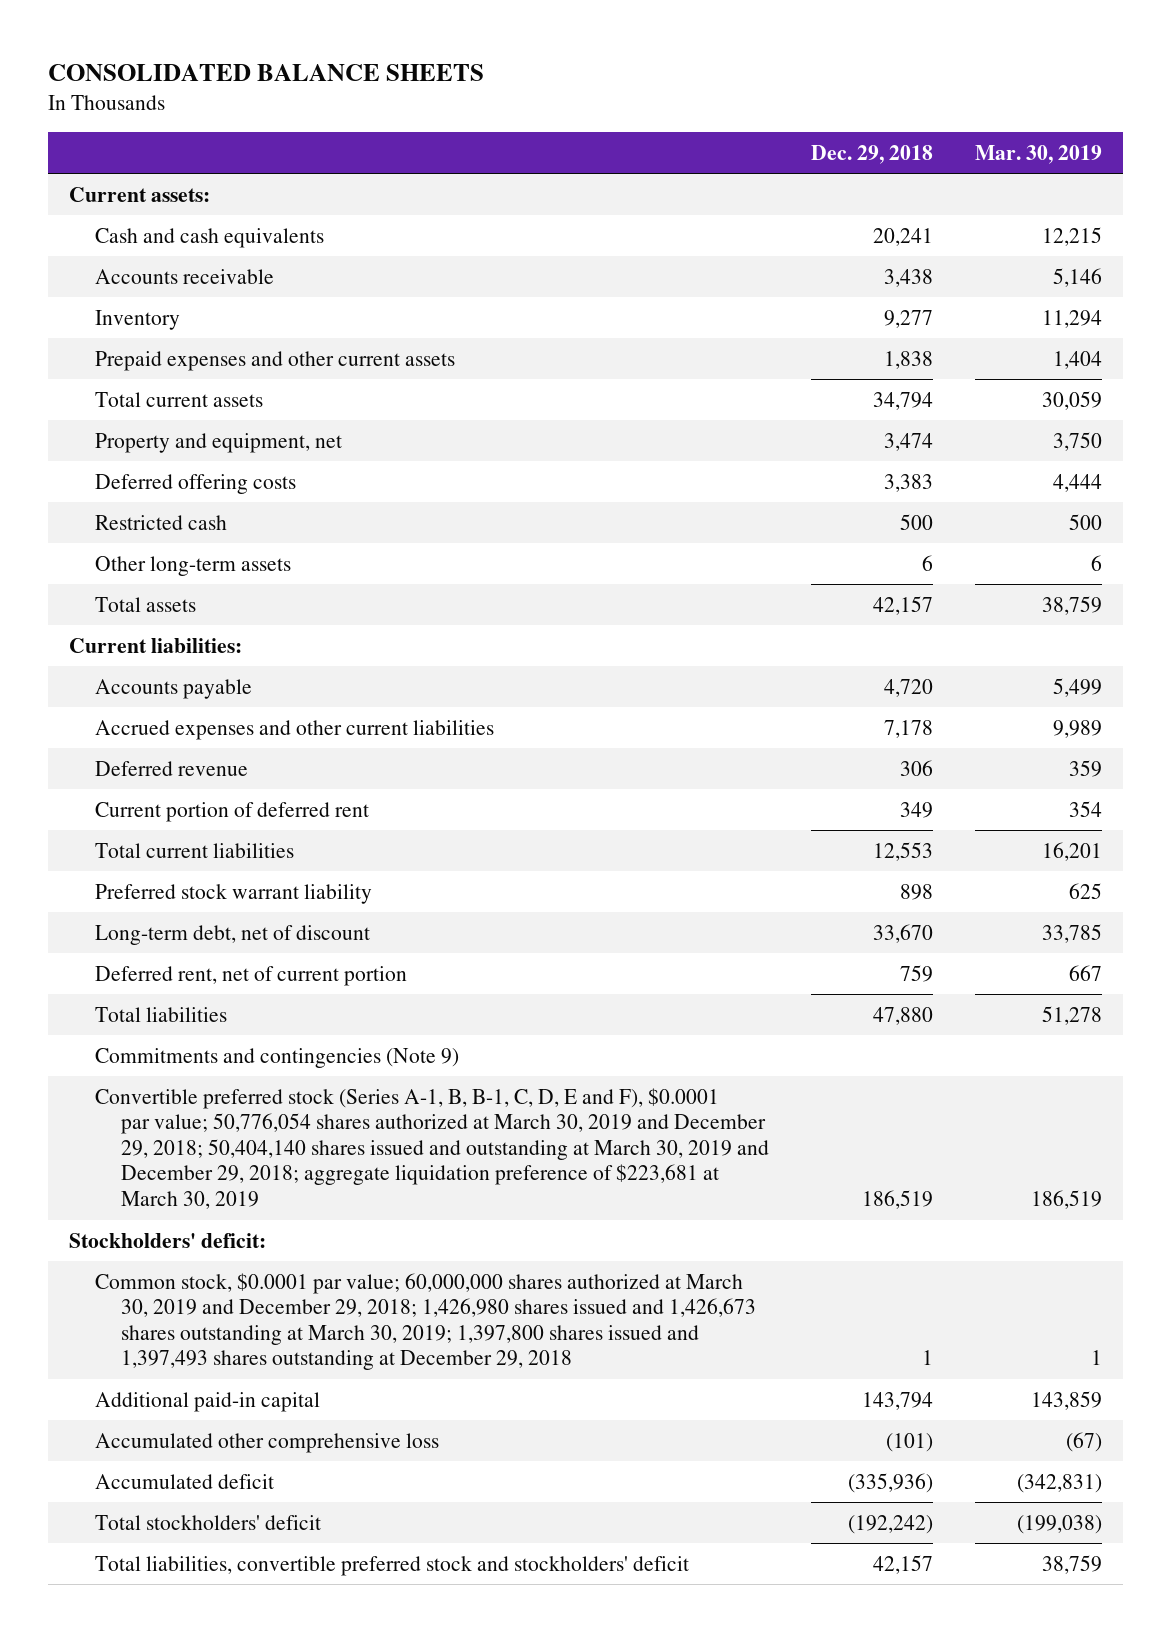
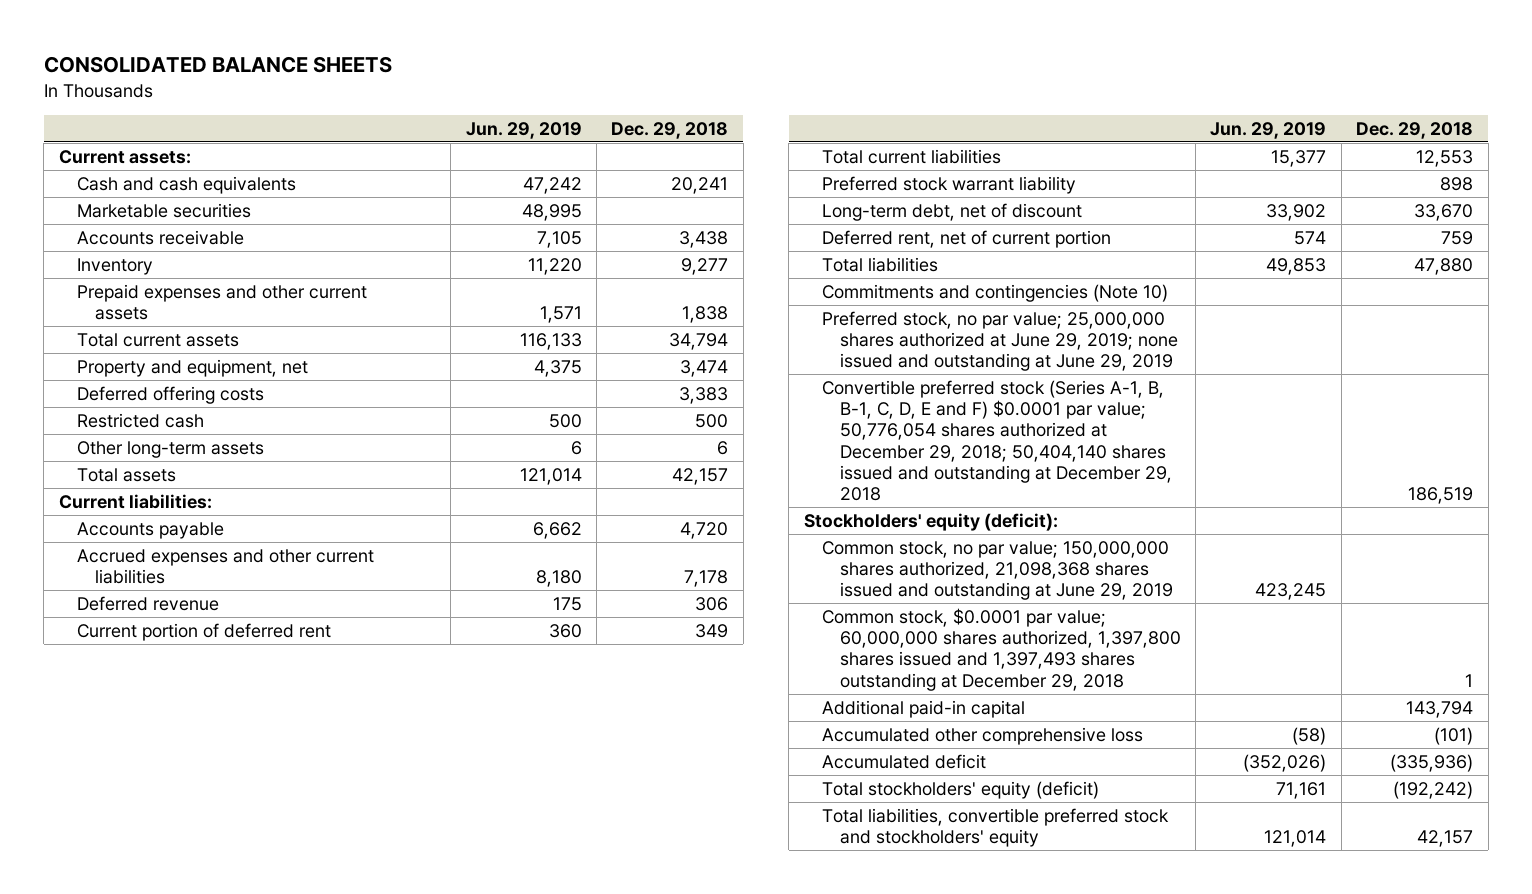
- | Dec. 29, 2018 | Mar. 30, 2019
+ | Jun. 29, 2019 | Dec. 29, 2018
+ Marketable securities | 48,995 |
- Commitments and contingencies (Note 9)
- Convertible preferred stock (Series A-1, B, B-1, C, D, E and F), $0.0001 par value; 50,776,054 shares authorized at March 30, 2019 and December 29, 2018; 50,404,140 shares issued and outstanding at March 30, 2019 and December 29, 2018; aggregate liquidation preference of $223,681 at March 30, 2019 | 186,519 | 186,519
- Stockholders' deficit:
- Common stock, $0.0001 par value; 60,000,000 shares authorized at March 30, 2019 and December 29, 2018; 1,426,980 shares issued and 1,426,673 shares outstanding at March 30, 2019; 1,397,800 shares issued and 1,397,493 shares outstanding at December 29, 2018 | 1 | 1
+ Commitments and contingencies (Note 10)
+ Preferred stock, no par value; 25,000,000 shares authorized at June 29, 2019; none issued and outstanding at June 29, 2019
+ Convertible preferred stock (Series A-1, B, B-1, C, D, E and F) $0.0001 par value; 50,776,054 shares authorized at December 29, 2018; 50,404,140 shares issued and outstanding at December 29, 2018 | | 186,519
+ Stockholders' equity (deficit):
+ Common stock, no par value; 150,000,000 shares authorized, 21,098,368 shares issued and outstanding at June 29, 2019 | 423,245 |
+ Common stock, $0.0001 par value; 60,000,000 shares authorized, 1,397,800 shares issued and 1,397,493 shares outstanding at December 29, 2018 | | 1
- Total stockholders' deficit | (192,242) | (199,038)
- Total liabilities, convertible preferred stock and stockholders' deficit | 42,157 | 38,759
+ Total stockholders' equity (deficit) | 71,161 | (192,242)
+ Total liabilities, convertible preferred stock and stockholders' equity | 121,014 | 42,157

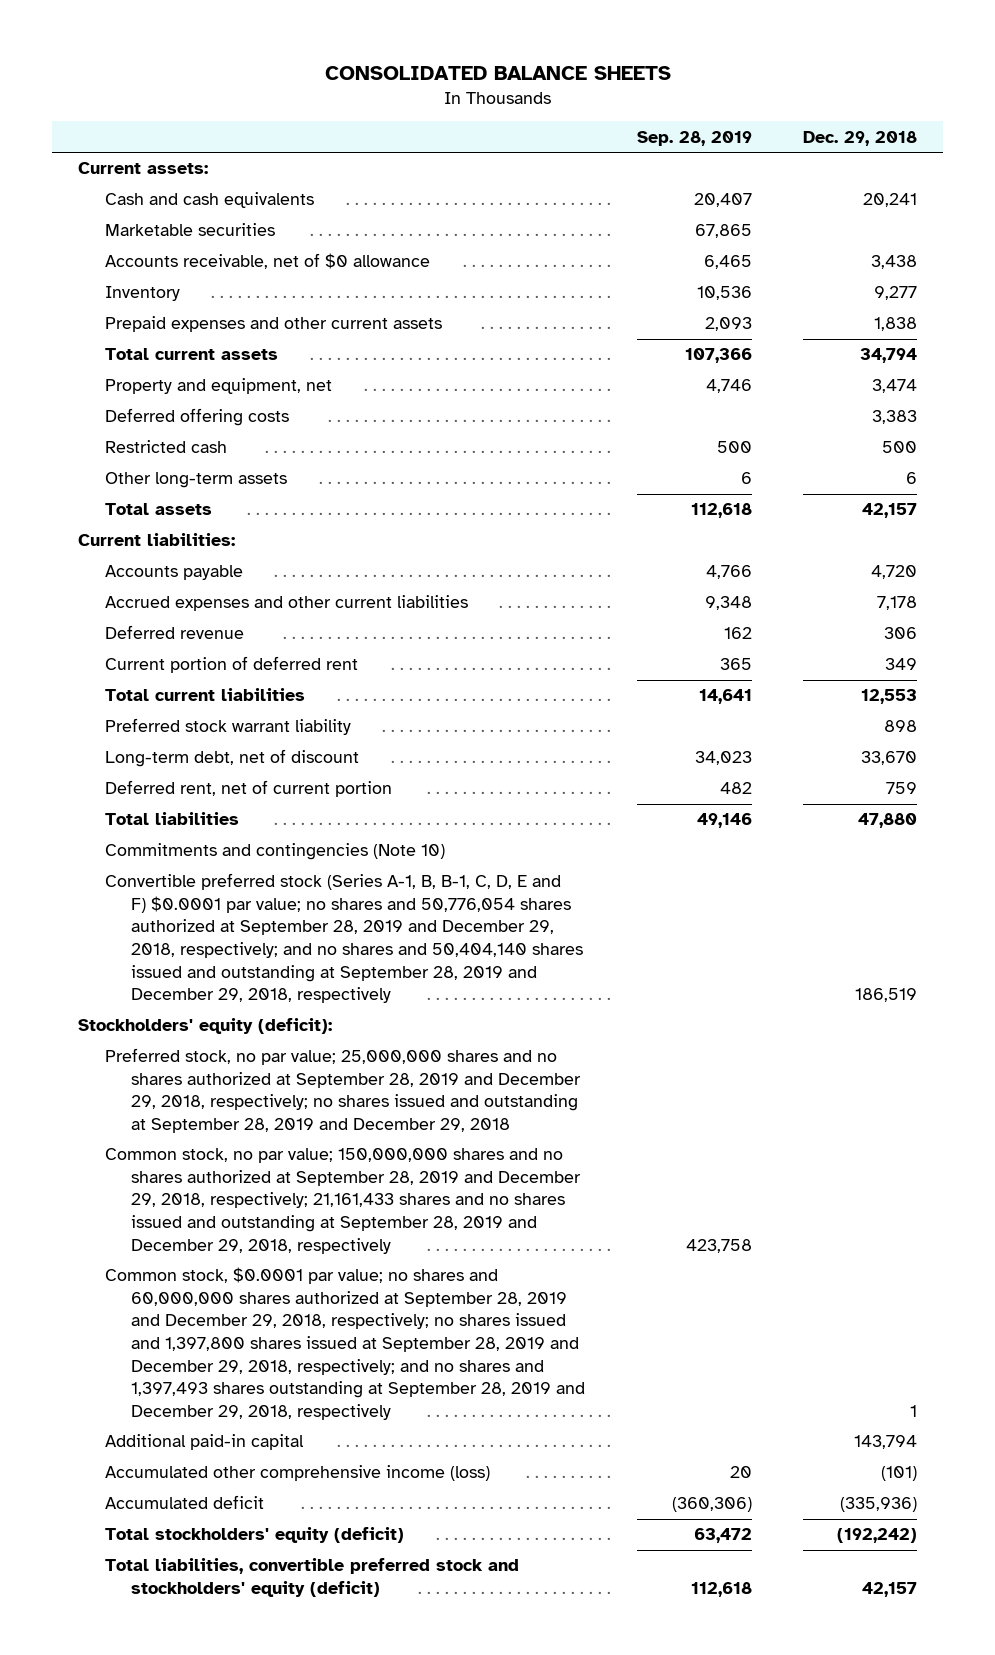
- | Jun. 29, 2019 | Dec. 29, 2018
+ | Sep. 28, 2019 | Dec. 29, 2018
- Accounts receivable | 7,105 | 3,438
+ Accounts receivable, net of $0 allowance | 6,465 | 3,438
- Preferred stock, no par value; 25,000,000 shares authorized at June 29, 2019; none issued and outstanding at June 29, 2019
- Convertible preferred stock (Series A-1, B, B-1, C, D, E and F) $0.0001 par value; 50,776,054 shares authorized at December 29, 2018; 50,404,140 shares issued and outstanding at December 29, 2018 | | 186,519
+ Convertible preferred stock (Series A-1, B, B-1, C, D, E and F) $0.0001 par value; no shares and 50,776,054 shares authorized at September 28, 2019 and December 29, 2018, respectively; and no shares and 50,404,140 shares issued and outstanding at September 28, 2019 and December 29, 2018, respectively | | 186,519
- Common stock, no par value; 150,000,000 shares authorized, 21,098,368 shares issued and outstanding at June 29, 2019 | 423,245 |
- Common stock, $0.0001 par value; 60,000,000 shares authorized, 1,397,800 shares issued and 1,397,493 shares outstanding at December 29, 2018 | | 1
+ Preferred stock, no par value; 25,000,000 shares and no shares authorized at September 28, 2019 and December 29, 2018, respectively; no shares issued and outstanding at September 28, 2019 and December 29, 2018
+ Common stock, no par value; 150,000,000 shares and no shares authorized at September 28, 2019 and December 29, 2018, respectively; 21,161,433 shares and no shares issued and outstanding at September 28, 2019 and December 29, 2018, respectively | 423,758 |
+ Common stock, $0.0001 par value; no shares and 60,000,000 shares authorized at September 28, 2019 and December 29, 2018, respectively; no shares issued and 1,397,800 shares issued at September 28, 2019 and December 29, 2018, respectively; and no shares and 1,397,493 shares outstanding at September 28, 2019 and December 29, 2018, respectively | | 1
- Accumulated other comprehensive loss | (58) | (101)
+ Accumulated other comprehensive income (loss) | 20 | (101)
- Total liabilities, convertible preferred stock and stockholders' equity | 121,014 | 42,157
+ Total liabilities, convertible preferred stock and stockholders' equity (deficit) | 112,618 | 42,157

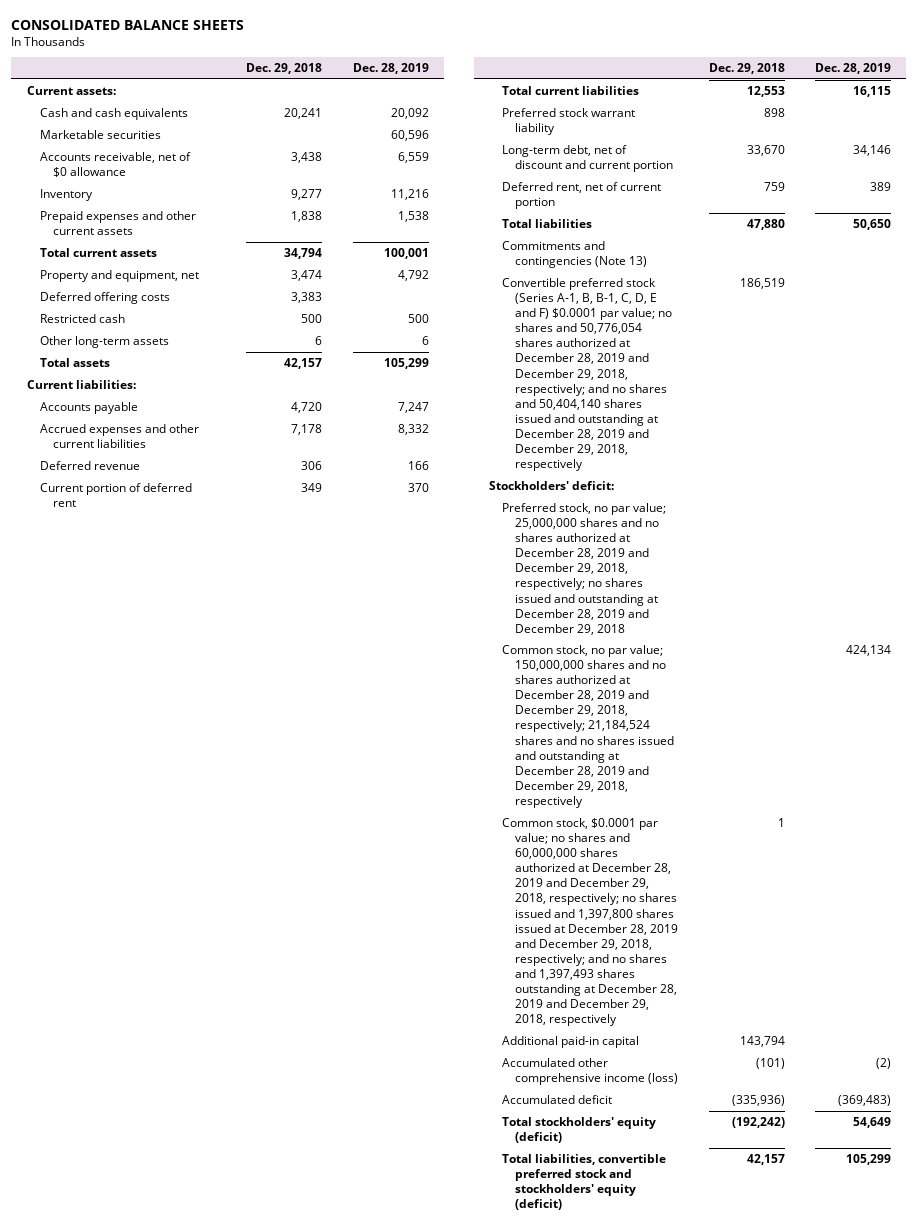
- | Sep. 28, 2019 | Dec. 29, 2018
+ | Dec. 29, 2018 | Dec. 28, 2019
- Long-term debt, net of discount | 34,023 | 33,670
+ Long-term debt, net of discount and current portion | 33,670 | 34,146
- Commitments and contingencies (Note 10)
- Convertible preferred stock (Series A-1, B, B-1, C, D, E and F) $0.0001 par value; no shares and 50,776,054 shares authorized at September 28, 2019 and December 29, 2018, respectively; and no shares and 50,404,140 shares issued and outstanding at September 28, 2019 and December 29, 2018, respectively | | 186,519
- Stockholders' equity (deficit):
- Preferred stock, no par value; 25,000,000 shares and no shares authorized at September 28, 2019 and December 29, 2018, respectively; no shares issued and outstanding at September 28, 2019 and December 29, 2018
- Common stock, no par value; 150,000,000 shares and no shares authorized at September 28, 2019 and December 29, 2018, respectively; 21,161,433 shares and no shares issued and outstanding at September 28, 2019 and December 29, 2018, respectively | 423,758 |
- Common stock, $0.0001 par value; no shares and 60,000,000 shares authorized at September 28, 2019 and December 29, 2018, respectively; no shares issued and 1,397,800 shares issued at September 28, 2019 and December 29, 2018, respectively; and no shares and 1,397,493 shares outstanding at September 28, 2019 and December 29, 2018, respectively | | 1
+ Commitments and contingencies (Note 13)
+ Convertible preferred stock (Series A-1, B, B-1, C, D, E and F) $0.0001 par value; no shares and 50,776,054 shares authorized at December 28, 2019 and December 29, 2018, respectively; and no shares and 50,404,140 shares issued and outstanding at December 28, 2019 and December 29, 2018, respectively | 186,519 |
+ Stockholders' deficit:
+ Preferred stock, no par value; 25,000,000 shares and no shares authorized at December 28, 2019 and December 29, 2018, respectively; no shares issued and outstanding at December 28, 2019 and December 29, 2018
+ Common stock, no par value; 150,000,000 shares and no shares authorized at December 28, 2019 and December 29, 2018, respectively; 21,184,524 shares and no shares issued and outstanding at December 28, 2019 and December 29, 2018, respectively | | 424,134
+ Common stock, $0.0001 par value; no shares and 60,000,000 shares authorized at December 28, 2019 and December 29, 2018, respectively; no shares issued and 1,397,800 shares issued at December 28, 2019 and December 29, 2018, respectively; and no shares and 1,397,493 shares outstanding at December 28, 2019 and December 29, 2018, respectively | 1 |

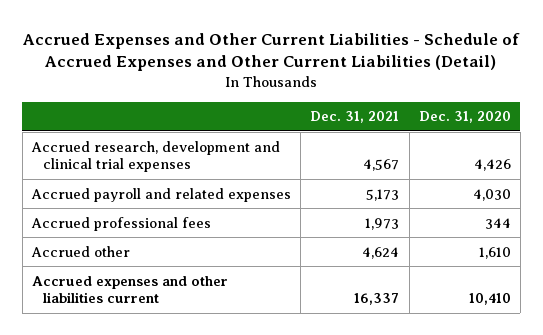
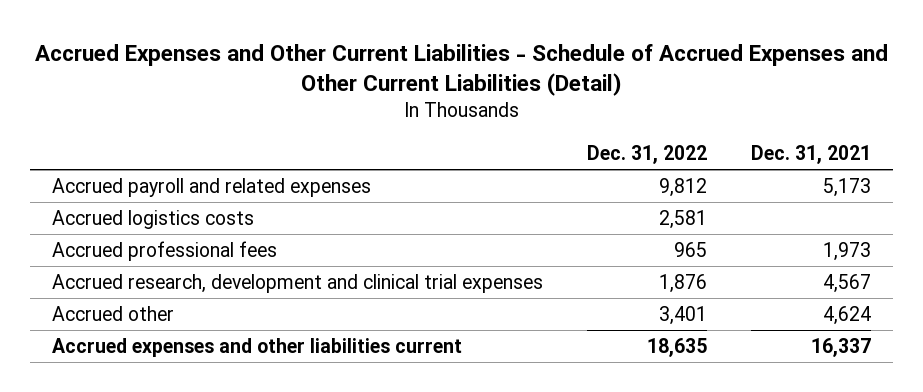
- | Dec. 31, 2021 | Dec. 31, 2020
+ | Dec. 31, 2022 | Dec. 31, 2021
+ Accrued logistics costs | 2,581 |
moved down: Accrued research, development and clinical trial expenses | 1,876 | 4,567

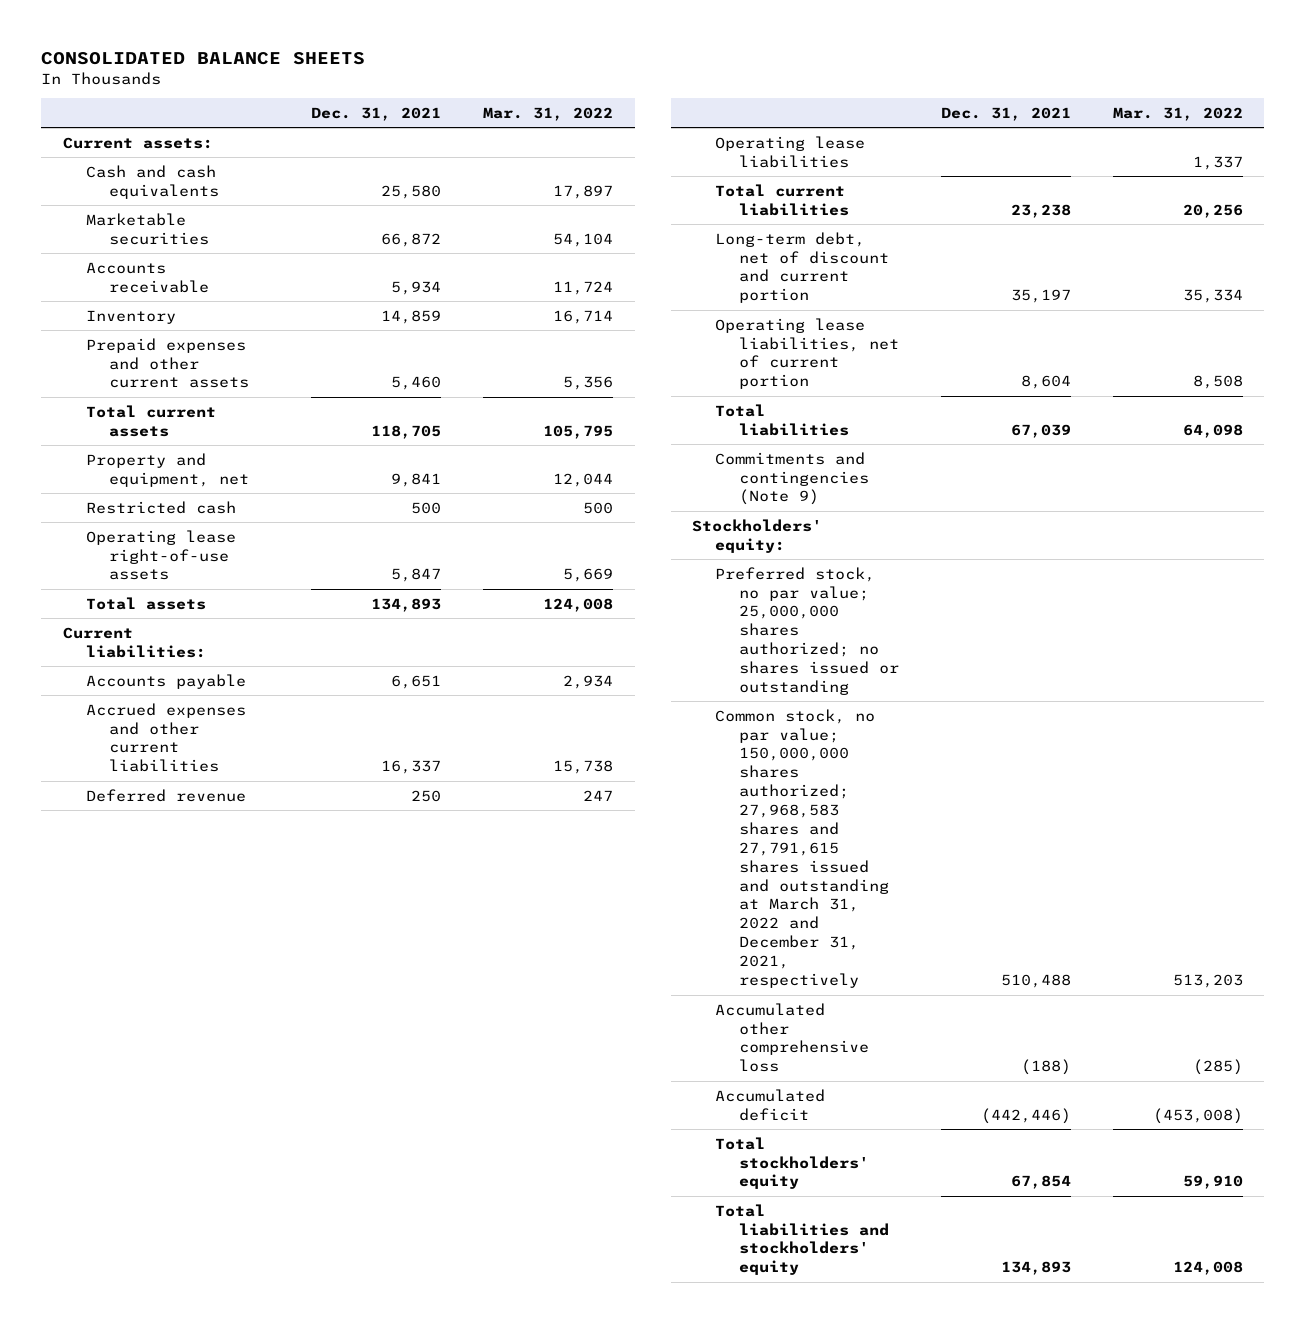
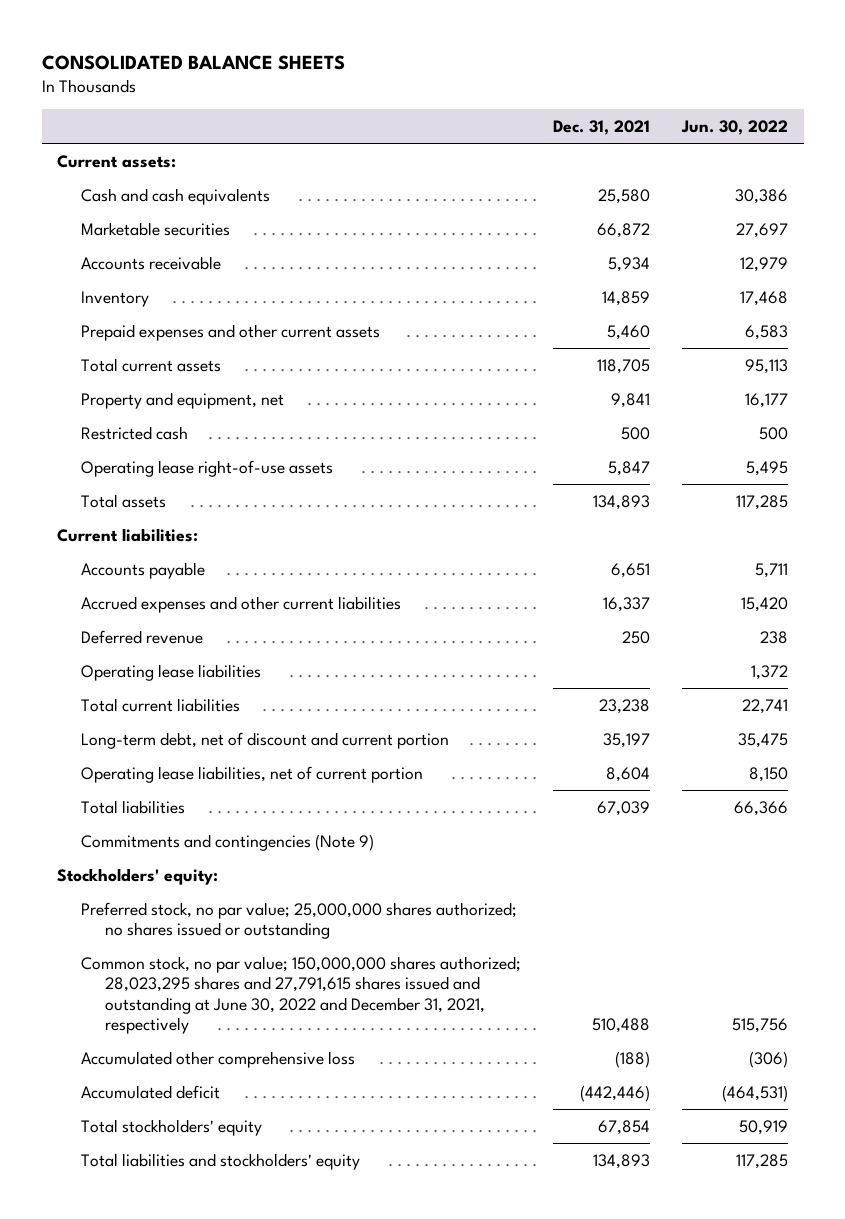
- | Dec. 31, 2021 | Mar. 31, 2022
+ | Dec. 31, 2021 | Jun. 30, 2022
- Common stock, no par value; 150,000,000 shares authorized; 27,968,583 shares and 27,791,615 shares issued and outstanding at March 31, 2022 and December 31, 2021, respectively | 510,488 | 513,203
+ Common stock, no par value; 150,000,000 shares authorized; 28,023,295 shares and 27,791,615 shares issued and outstanding at June 30, 2022 and December 31, 2021, respectively | 510,488 | 515,756

